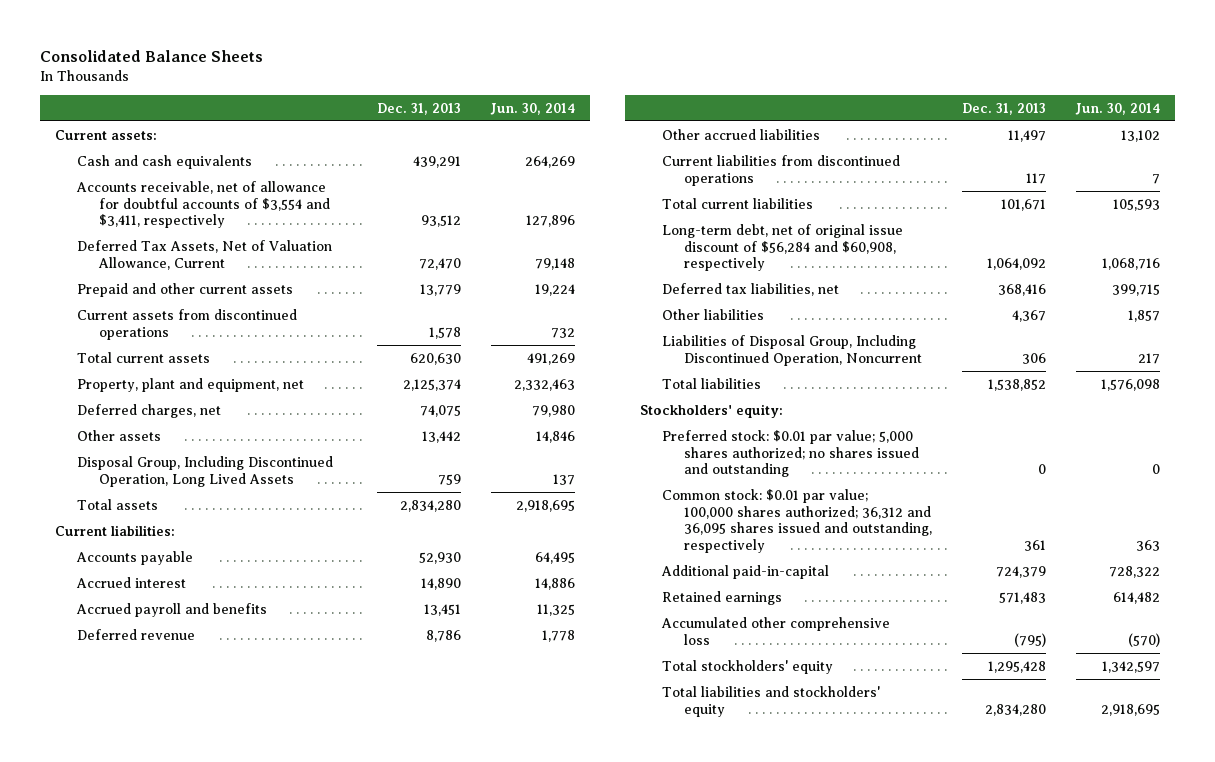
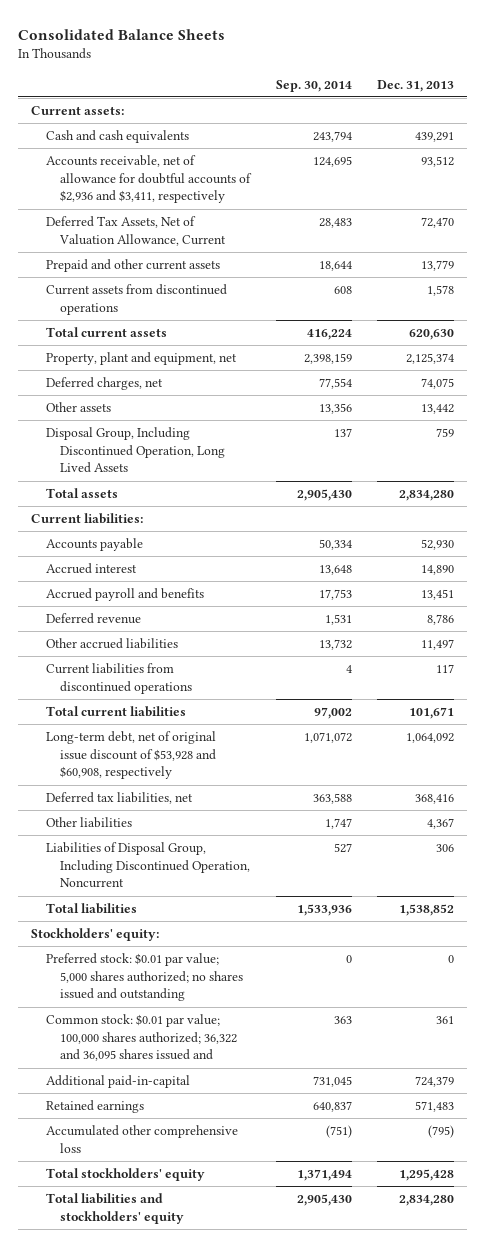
- | Dec. 31, 2013 | Jun. 30, 2014
+ | Sep. 30, 2014 | Dec. 31, 2013
- Accounts receivable, net of allowance for doubtful accounts of $3,554 and $3,411, respectively | 93,512 | 127,896
+ Accounts receivable, net of allowance for doubtful accounts of $2,936 and $3,411, respectively | 124,695 | 93,512
- Long-term debt, net of original issue discount of $56,284 and $60,908, respectively | 1,064,092 | 1,068,716
+ Long-term debt, net of original issue discount of $53,928 and $60,908, respectively | 1,071,072 | 1,064,092
- Common stock: $0.01 par value; 100,000 shares authorized; 36,312 and 36,095 shares issued and outstanding, respectively | 361 | 363
+ Common stock: $0.01 par value; 100,000 shares authorized; 36,322 and 36,095 shares issued and | 363 | 361

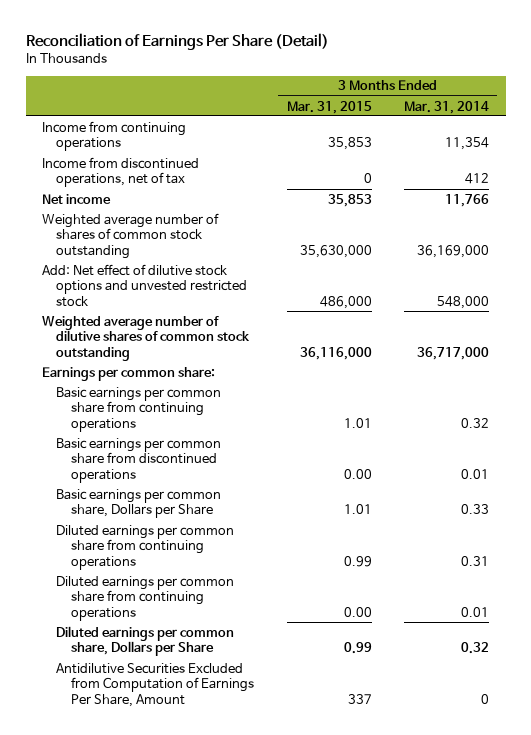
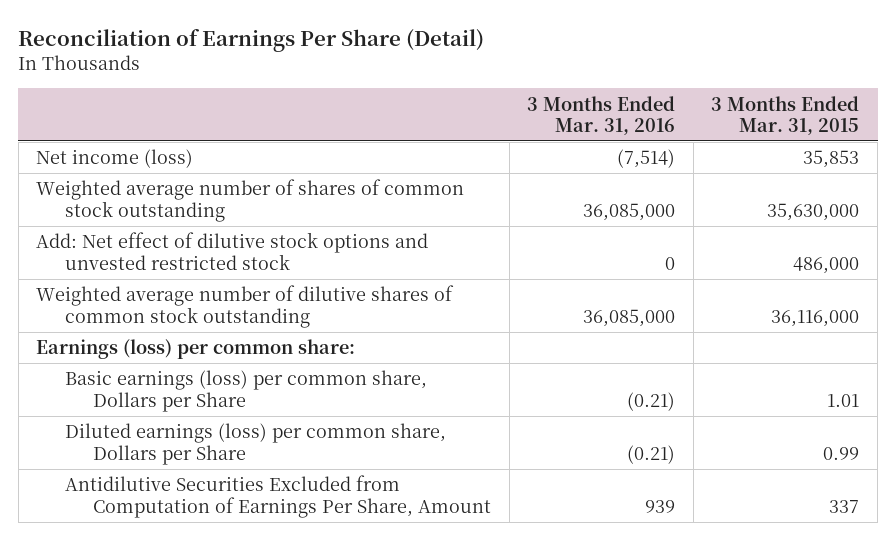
- | 3 Months Ended Mar. 31, 2015 | 3 Months Ended Mar. 31, 2014
+ | 3 Months Ended Mar. 31, 2016 | 3 Months Ended Mar. 31, 2015
- Income from continuing operations | 35,853 | 11,354
- Income from discontinued operations, net of tax | 0 | 412
- Net income | 35,853 | 11,766
+ Net income (loss) | (7,514) | 35,853
- Earnings per common share:
- Basic earnings per common share from continuing operations | 1.01 | 0.32
- Basic earnings per common share from discontinued operations | 0.00 | 0.01
- Basic earnings per common share, Dollars per Share | 1.01 | 0.33
- Diluted earnings per common share from continuing operations | 0.99 | 0.31
- Diluted earnings per common share from continuing operations | 0.00 | 0.01
- Diluted earnings per common share, Dollars per Share | 0.99 | 0.32
+ Earnings (loss) per common share:
+ Basic earnings (loss) per common share, Dollars per Share | (0.21) | 1.01
+ Diluted earnings (loss) per common share, Dollars per Share | (0.21) | 0.99

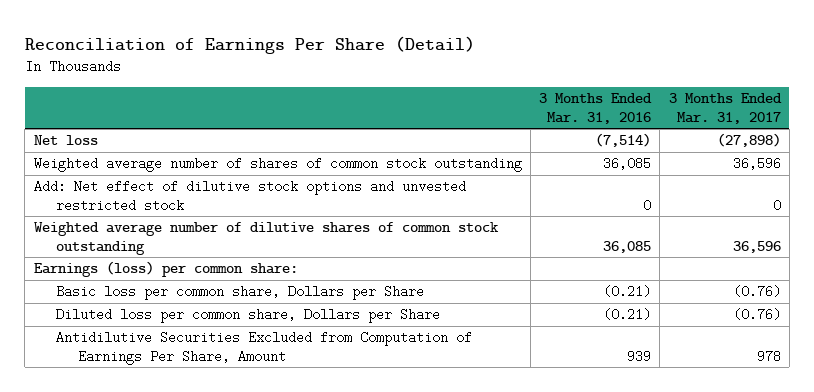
- | 3 Months Ended Mar. 31, 2016 | 3 Months Ended Mar. 31, 2015
+ | 3 Months Ended Mar. 31, 2016 | 3 Months Ended Mar. 31, 2017
- Net income (loss) | (7,514) | 35,853
- Weighted average number of shares of common stock outstanding | 36,085,000 | 35,630,000
+ Net loss | (7,514) | (27,898)
+ Weighted average number of shares of common stock outstanding | 36,085 | 36,596
- Weighted average number of dilutive shares of common stock outstanding | 36,085,000 | 36,116,000
+ Weighted average number of dilutive shares of common stock outstanding | 36,085 | 36,596
- Basic earnings (loss) per common share, Dollars per Share | (0.21) | 1.01
- Diluted earnings (loss) per common share, Dollars per Share | (0.21) | 0.99
+ Basic loss per common share, Dollars per Share | (0.21) | (0.76)
+ Diluted loss per common share, Dollars per Share | (0.21) | (0.76)

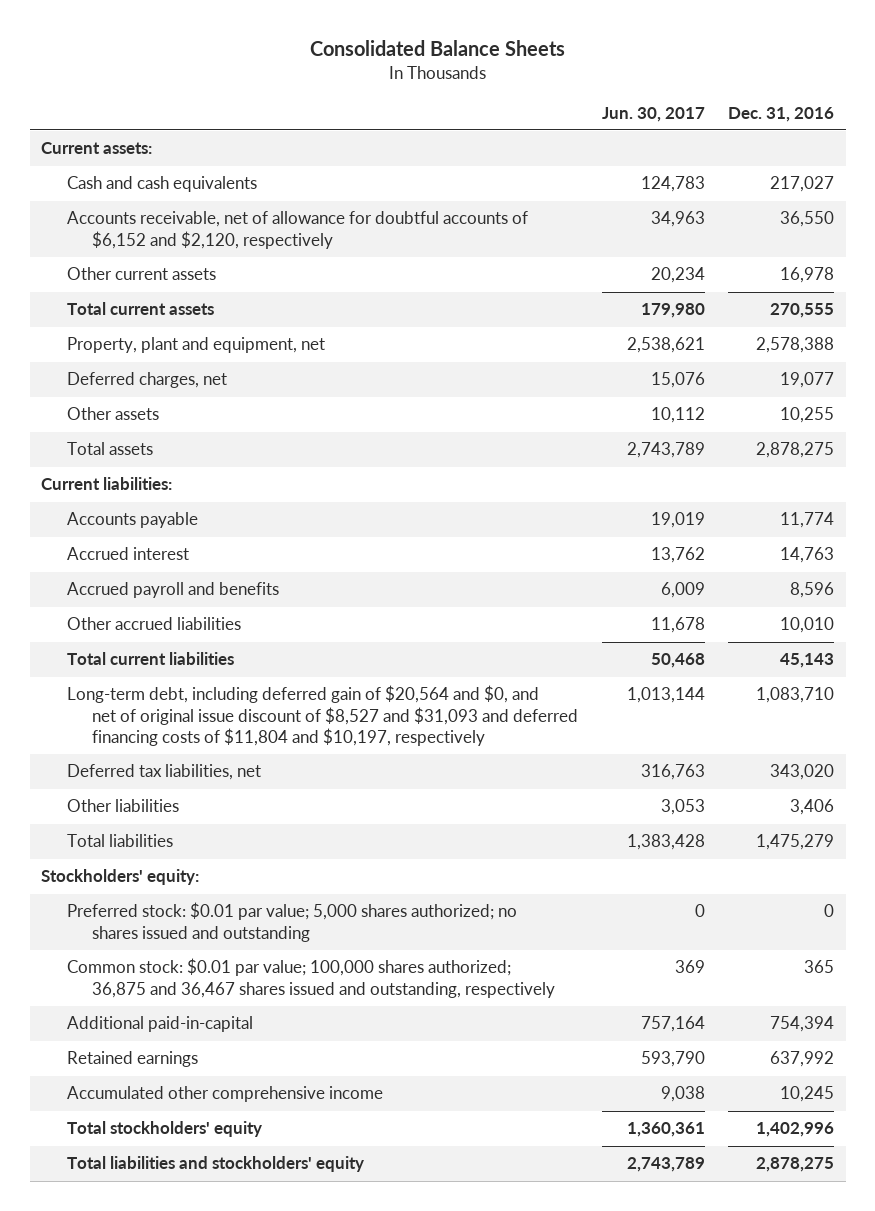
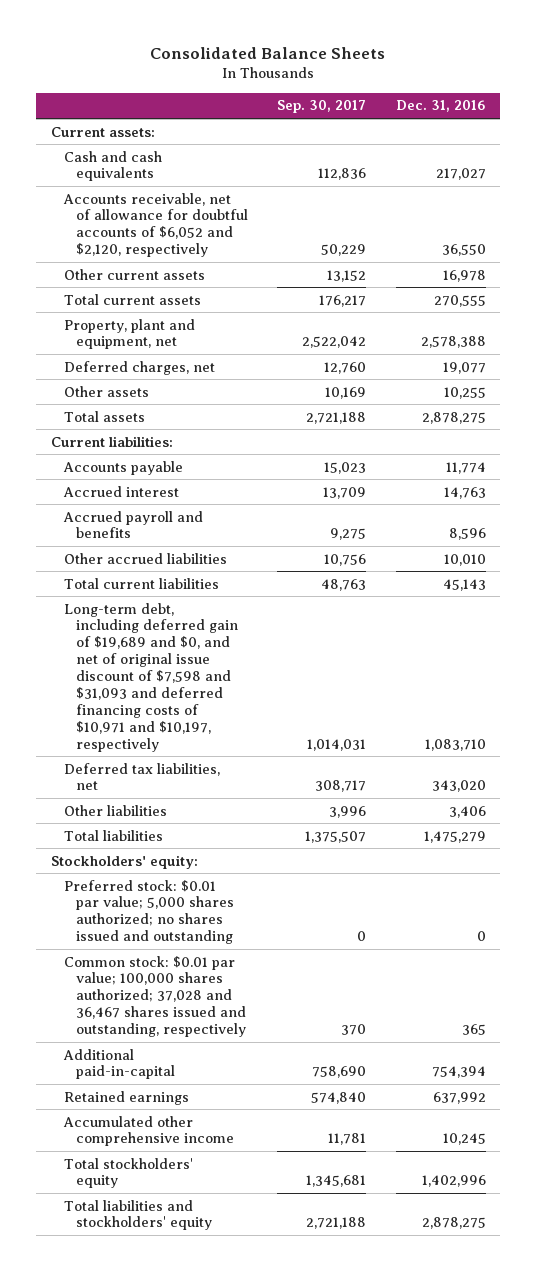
- | Jun. 30, 2017 | Dec. 31, 2016
+ | Sep. 30, 2017 | Dec. 31, 2016
- Accounts receivable, net of allowance for doubtful accounts of $6,152 and $2,120, respectively | 34,963 | 36,550
+ Accounts receivable, net of allowance for doubtful accounts of $6,052 and $2,120, respectively | 50,229 | 36,550
- Long-term debt, including deferred gain of $20,564 and $0, and net of original issue discount of $8,527 and $31,093 and deferred financing costs of $11,804 and $10,197, respectively | 1,013,144 | 1,083,710
+ Long-term debt, including deferred gain of $19,689 and $0, and net of original issue discount of $7,598 and $31,093 and deferred financing costs of $10,971 and $10,197, respectively | 1,014,031 | 1,083,710
- Common stock: $0.01 par value; 100,000 shares authorized; 36,875 and 36,467 shares issued and outstanding, respectively | 369 | 365
+ Common stock: $0.01 par value; 100,000 shares authorized; 37,028 and 36,467 shares issued and outstanding, respectively | 370 | 365

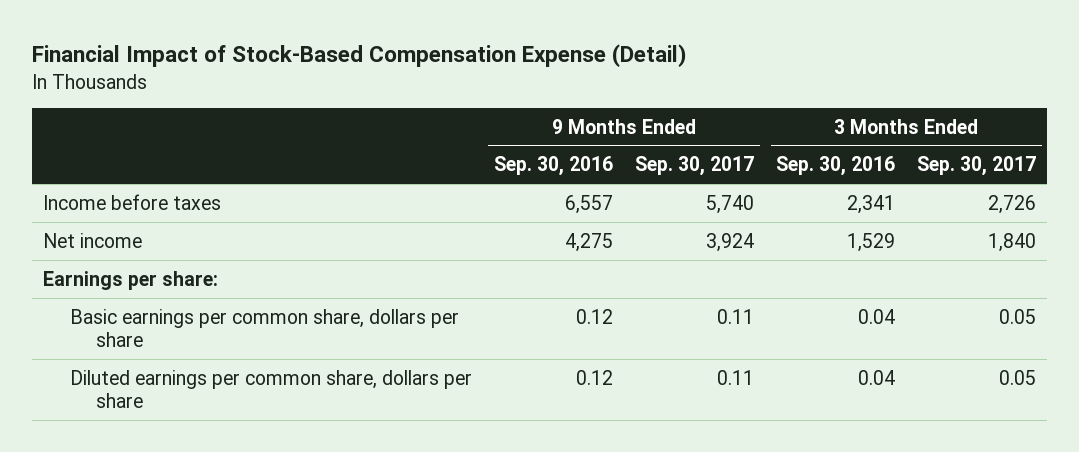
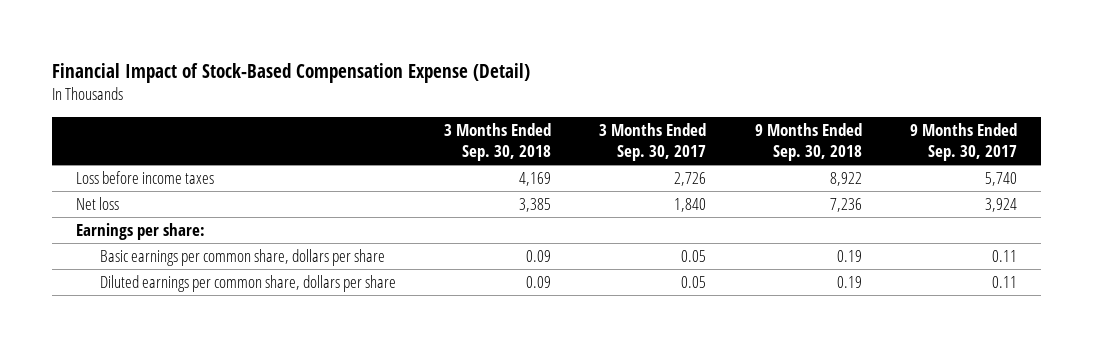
- | 9 Months Ended Sep. 30, 2016 | 9 Months Ended Sep. 30, 2017 | 3 Months Ended Sep. 30, 2016 | 3 Months Ended Sep. 30, 2017
+ | 3 Months Ended Sep. 30, 2018 | 3 Months Ended Sep. 30, 2017 | 9 Months Ended Sep. 30, 2018 | 9 Months Ended Sep. 30, 2017
- Income before taxes | 6,557 | 5,740 | 2,341 | 2,726
- Net income | 4,275 | 3,924 | 1,529 | 1,840
+ Loss before income taxes | 4,169 | 2,726 | 8,922 | 5,740
+ Net loss | 3,385 | 1,840 | 7,236 | 3,924

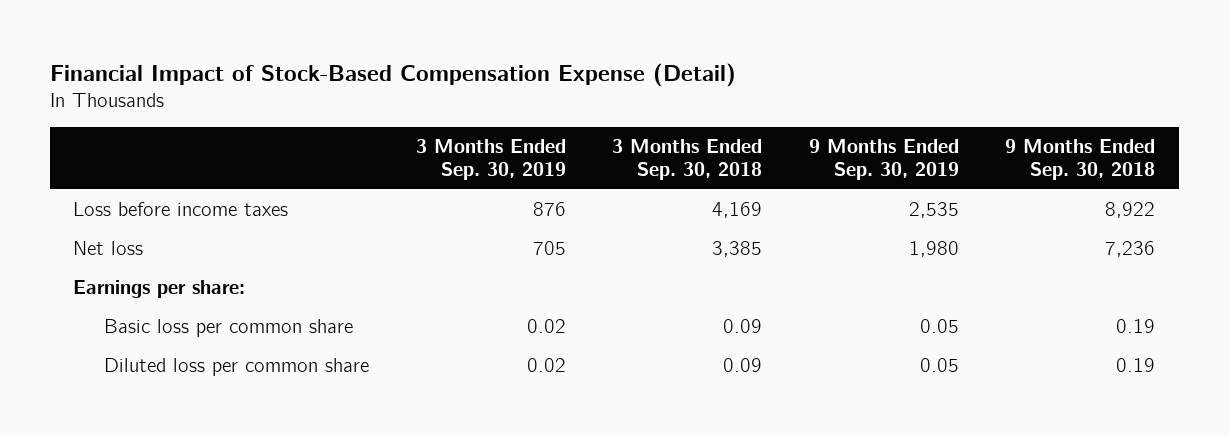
- | 3 Months Ended Sep. 30, 2018 | 3 Months Ended Sep. 30, 2017 | 9 Months Ended Sep. 30, 2018 | 9 Months Ended Sep. 30, 2017
+ | 3 Months Ended Sep. 30, 2019 | 3 Months Ended Sep. 30, 2018 | 9 Months Ended Sep. 30, 2019 | 9 Months Ended Sep. 30, 2018
- Basic earnings per common share, dollars per share | 0.09 | 0.05 | 0.19 | 0.11
- Diluted earnings per common share, dollars per share | 0.09 | 0.05 | 0.19 | 0.11
+ Basic loss per common share | 0.02 | 0.09 | 0.05 | 0.19
+ Diluted loss per common share | 0.02 | 0.09 | 0.05 | 0.19

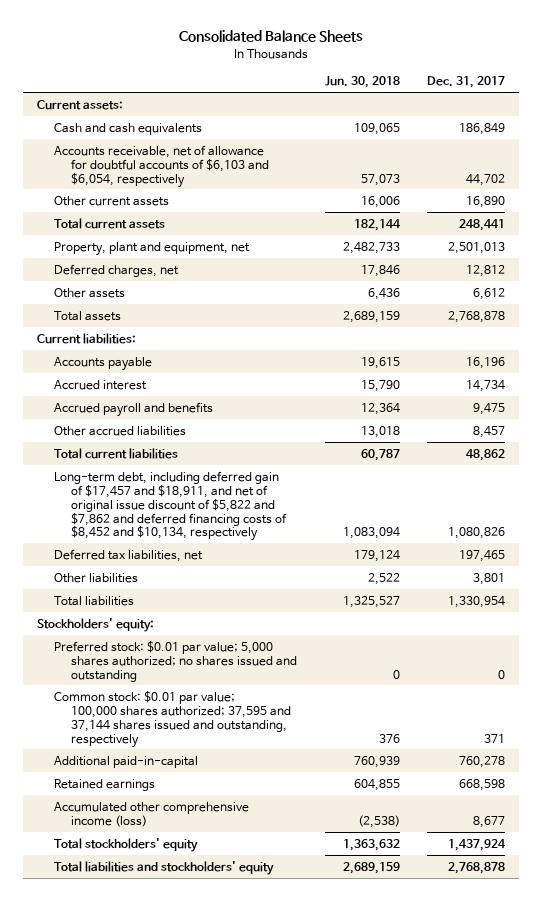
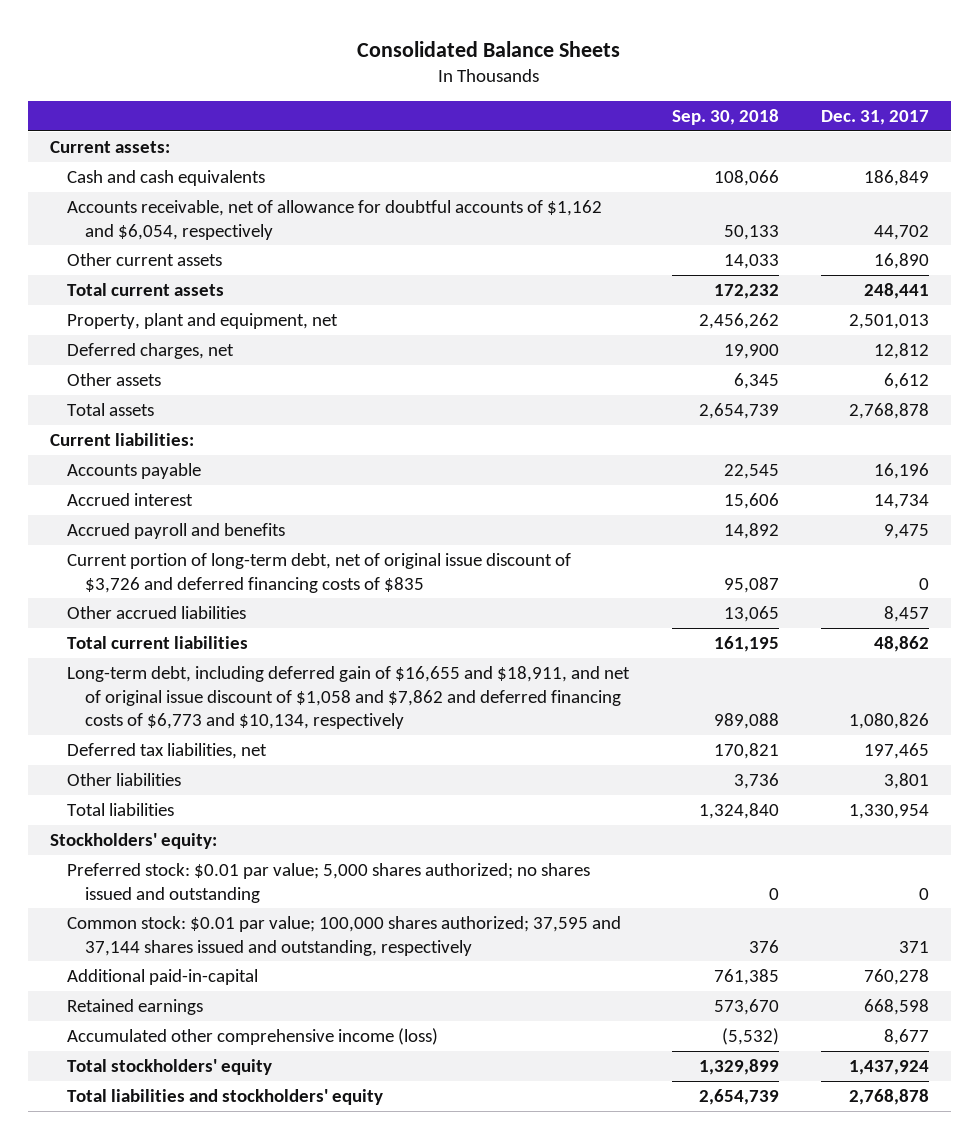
- | Jun. 30, 2018 | Dec. 31, 2017
+ | Sep. 30, 2018 | Dec. 31, 2017
- Accounts receivable, net of allowance for doubtful accounts of $6,103 and $6,054, respectively | 57,073 | 44,702
+ Accounts receivable, net of allowance for doubtful accounts of $1,162 and $6,054, respectively | 50,133 | 44,702
+ Current portion of long-term debt, net of original issue discount of $3,726 and deferred financing costs of $835 | 95,087 | 0
- Long-term debt, including deferred gain of $17,457 and $18,911, and net of original issue discount of $5,822 and $7,862 and deferred financing costs of $8,452 and $10,134, respectively | 1,083,094 | 1,080,826
+ Long-term debt, including deferred gain of $16,655 and $18,911, and net of original issue discount of $1,058 and $7,862 and deferred financing costs of $6,773 and $10,134, respectively | 989,088 | 1,080,826

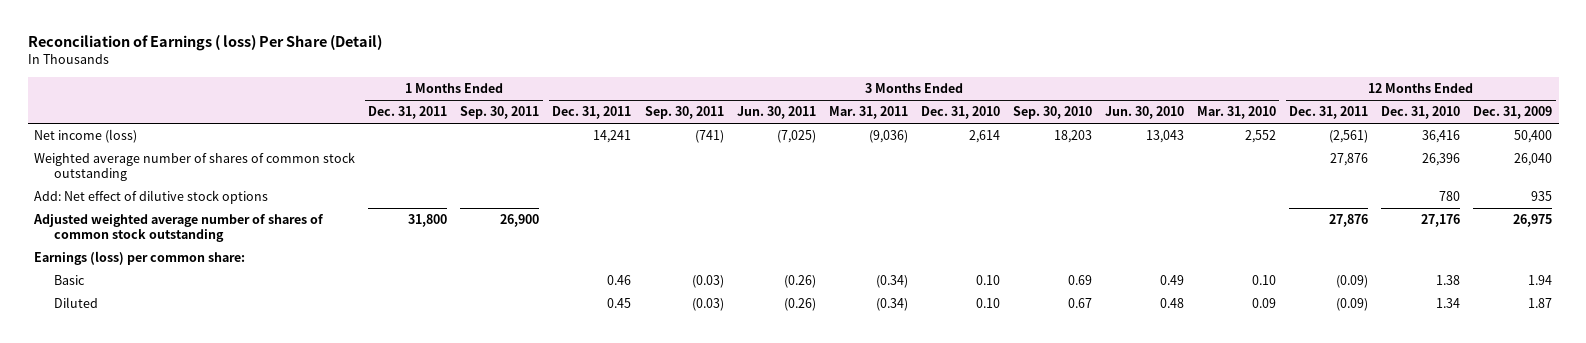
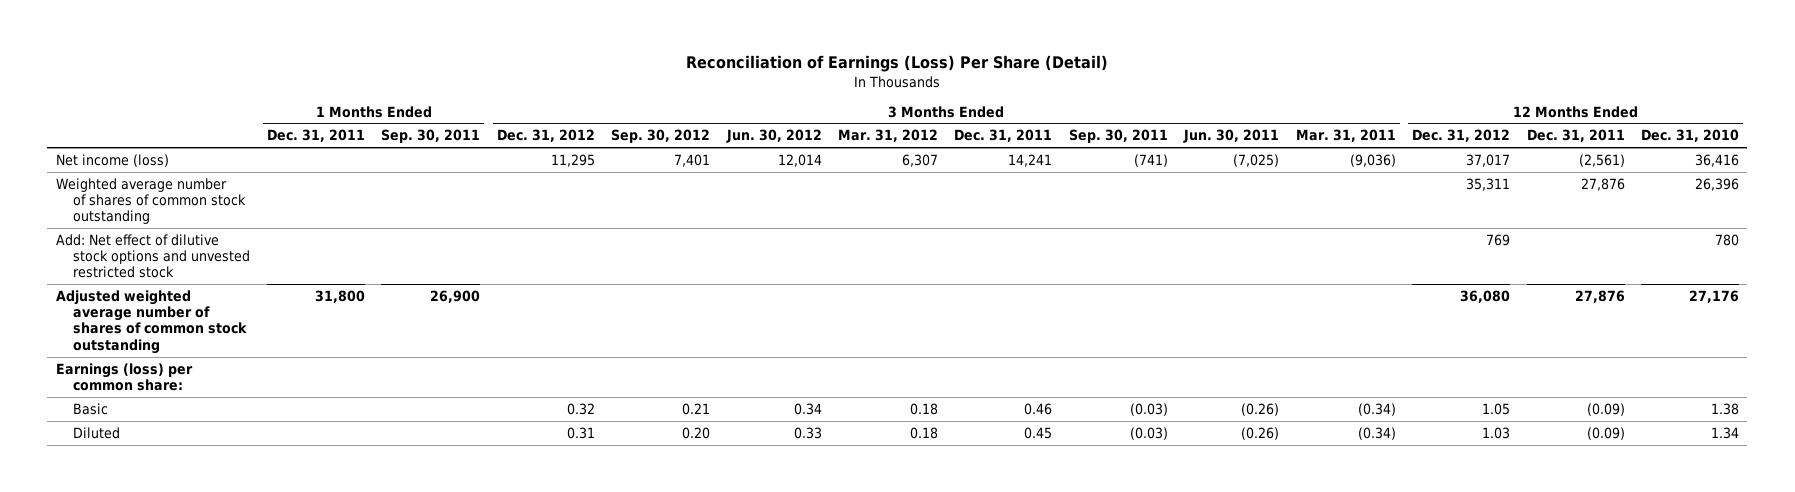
- Reconciliation of Earnings ( loss) Per Share (Detail)
+ Reconciliation of Earnings (Loss) Per Share (Detail)
- | 1 Months Ended Dec. 31, 2011 | 1 Months Ended Sep. 30, 2011 | 3 Months Ended Dec. 31, 2011 | 3 Months Ended Sep. 30, 2011 | 3 Months Ended Jun. 30, 2011 | 3 Months Ended Mar. 31, 2011 | 3 Months Ended Dec. 31, 2010 | 3 Months Ended Sep. 30, 2010 | 3 Months Ended Jun. 30, 2010 | 3 Months Ended Mar. 31, 2010 | 12 Months Ended Dec. 31, 2011 | 12 Months Ended Dec. 31, 2010 | 12 Months Ended Dec. 31, 2009
+ | 1 Months Ended Dec. 31, 2011 | 1 Months Ended Sep. 30, 2011 | 3 Months Ended Dec. 31, 2012 | 3 Months Ended Sep. 30, 2012 | 3 Months Ended Jun. 30, 2012 | 3 Months Ended Mar. 31, 2012 | 3 Months Ended Dec. 31, 2011 | 3 Months Ended Sep. 30, 2011 | 3 Months Ended Jun. 30, 2011 | 3 Months Ended Mar. 31, 2011 | 12 Months Ended Dec. 31, 2012 | 12 Months Ended Dec. 31, 2011 | 12 Months Ended Dec. 31, 2010
- Add: Net effect of dilutive stock options | | | | | | | | | | | | 780 | 935
+ Add: Net effect of dilutive stock options and unvested restricted stock | | | | | | | | | | | 769 | | 780

